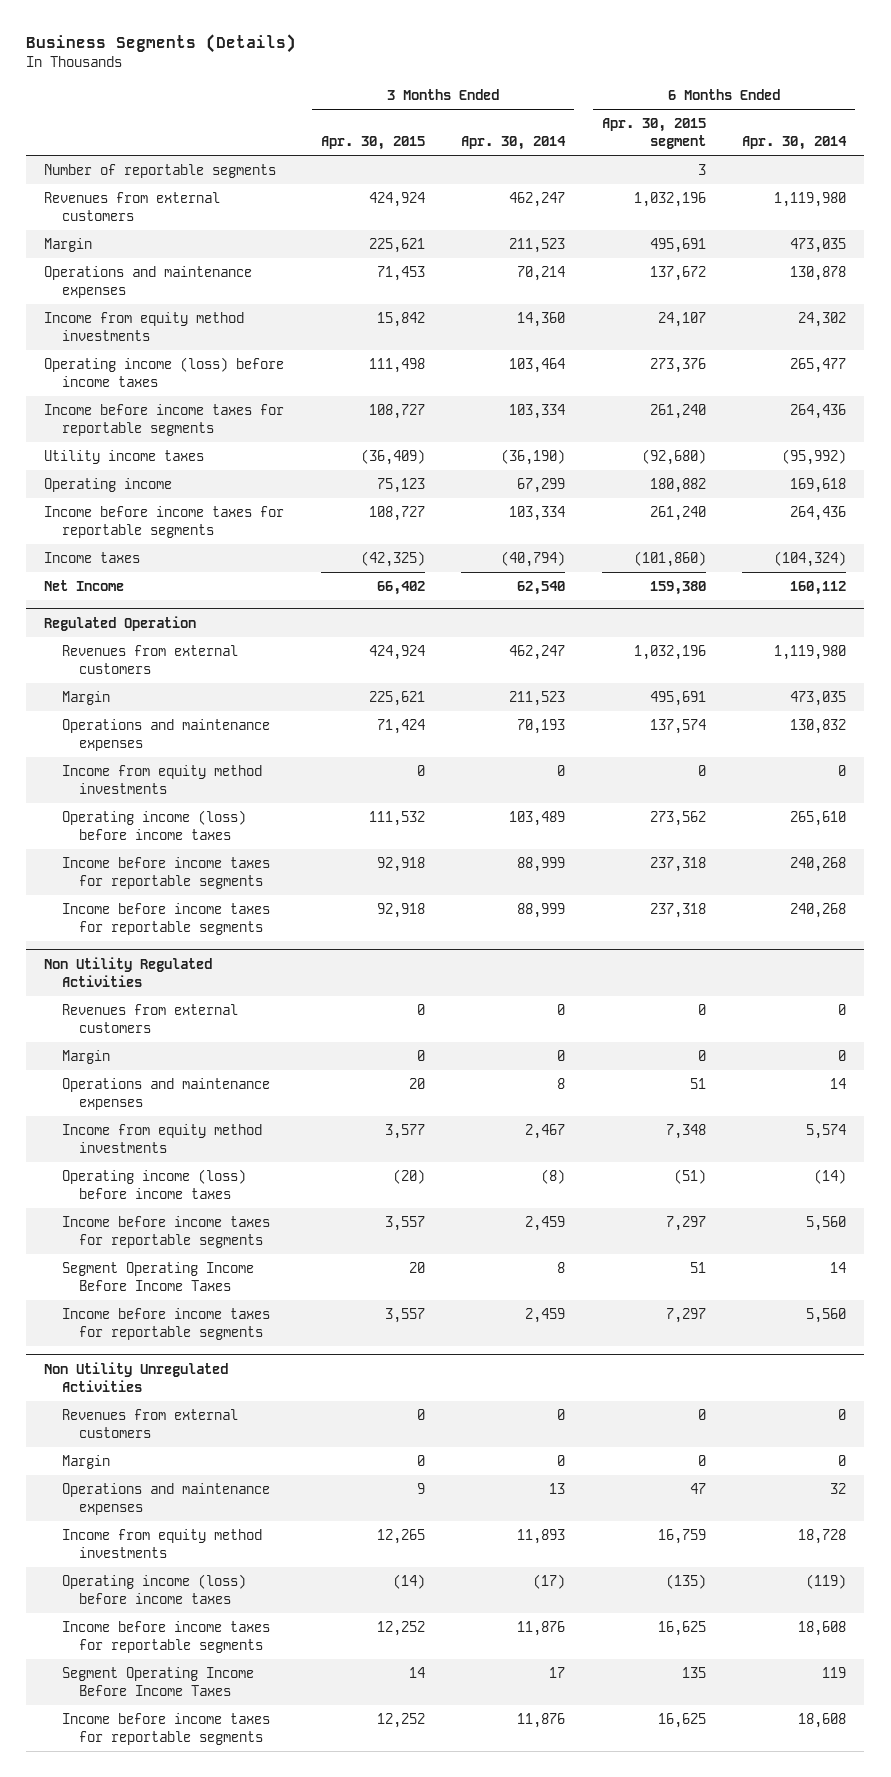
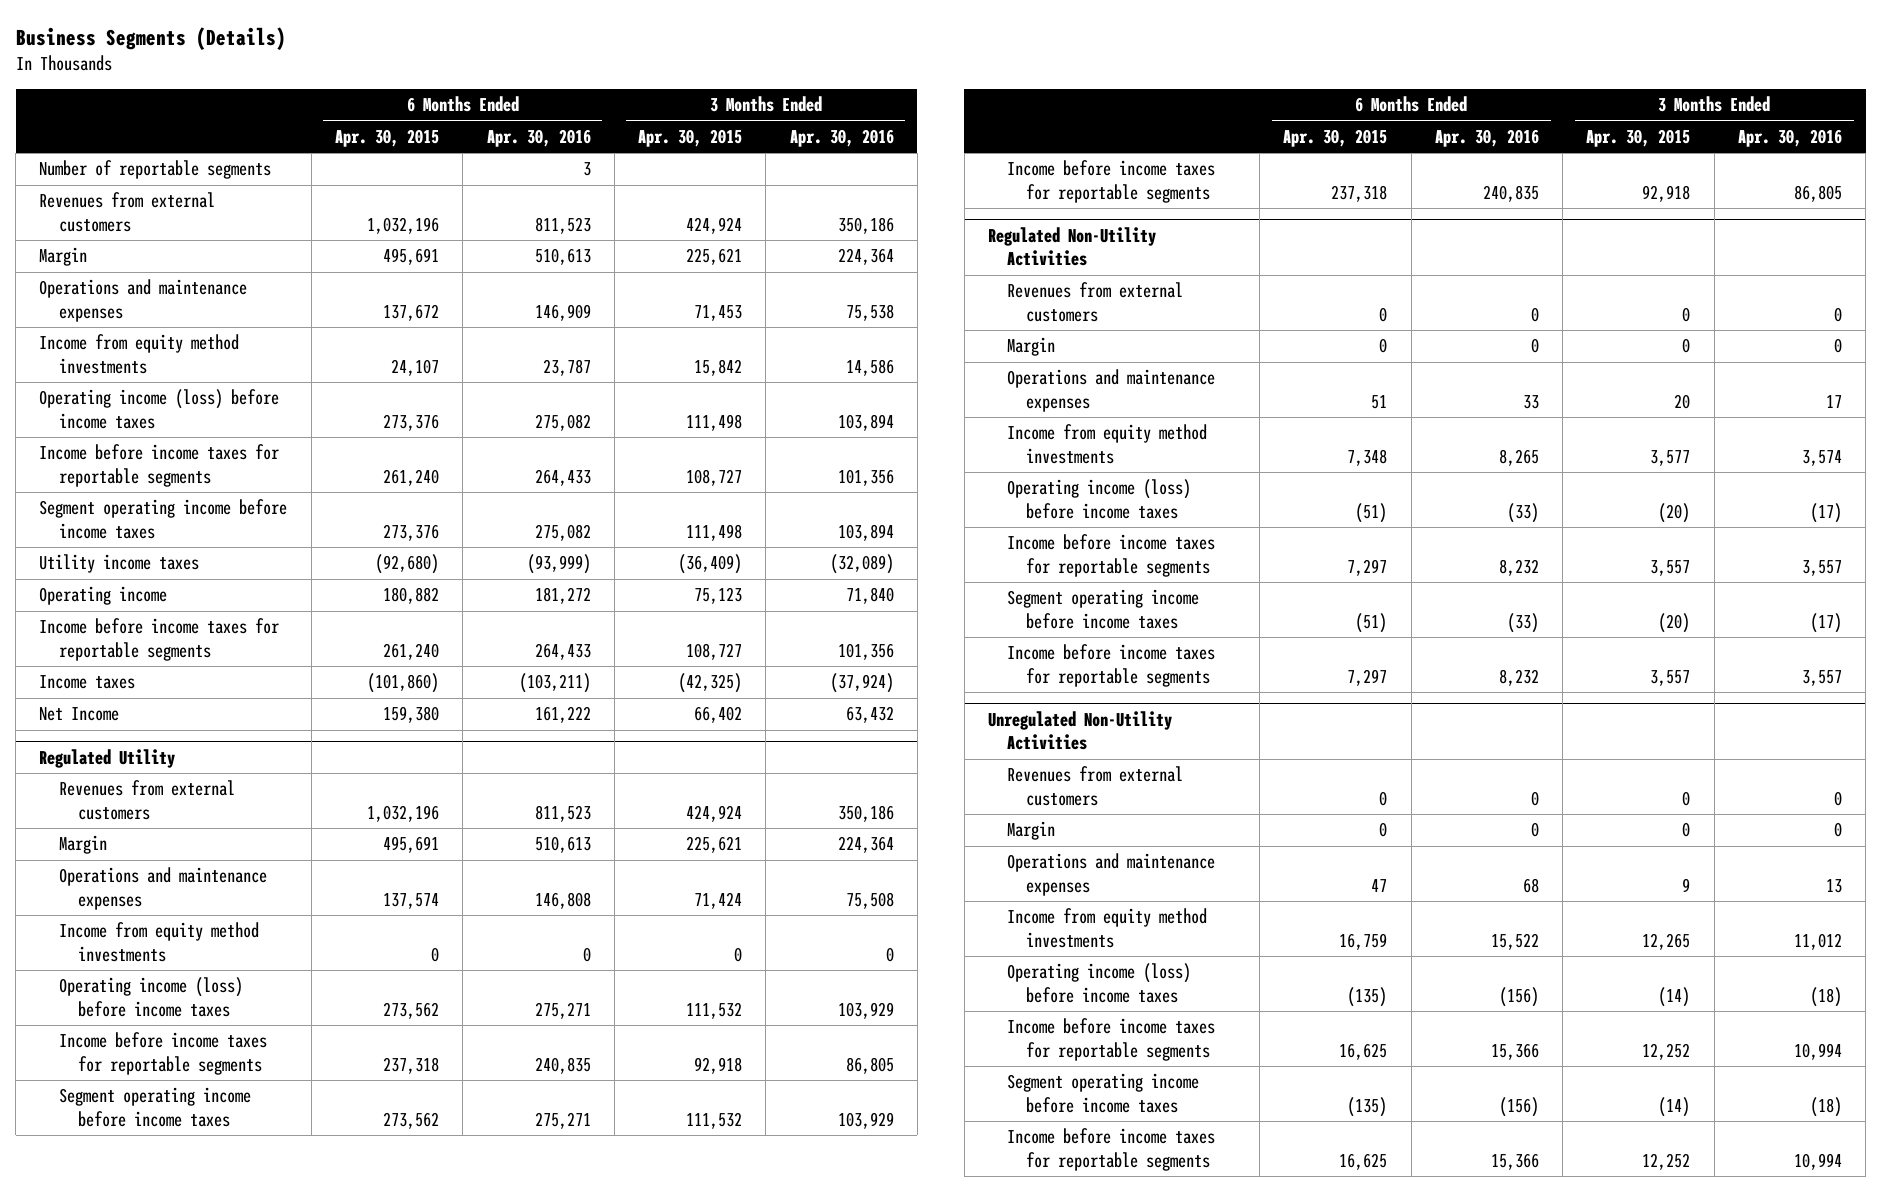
- | 3 Months Ended Apr. 30, 2015 | 3 Months Ended Apr. 30, 2014 | 6 Months Ended Apr. 30, 2015 segment | 6 Months Ended Apr. 30, 2014
+ | 6 Months Ended Apr. 30, 2015 | 6 Months Ended Apr. 30, 2016 | 3 Months Ended Apr. 30, 2015 | 3 Months Ended Apr. 30, 2016
+ Segment operating income before income taxes | 273,376 | 275,082 | 111,498 | 103,894
- Regulated Operation
+ Regulated Utility
+ Segment operating income before income taxes | 273,562 | 275,271 | 111,532 | 103,929
- Non Utility Regulated Activities
+ Regulated Non-Utility Activities
- Segment Operating Income Before Income Taxes | 20 | 8 | 51 | 14
+ Segment operating income before income taxes | (51) | (33) | (20) | (17)
- Non Utility Unregulated Activities
+ Unregulated Non-Utility Activities
- Segment Operating Income Before Income Taxes | 14 | 17 | 135 | 119
+ Segment operating income before income taxes | (135) | (156) | (14) | (18)

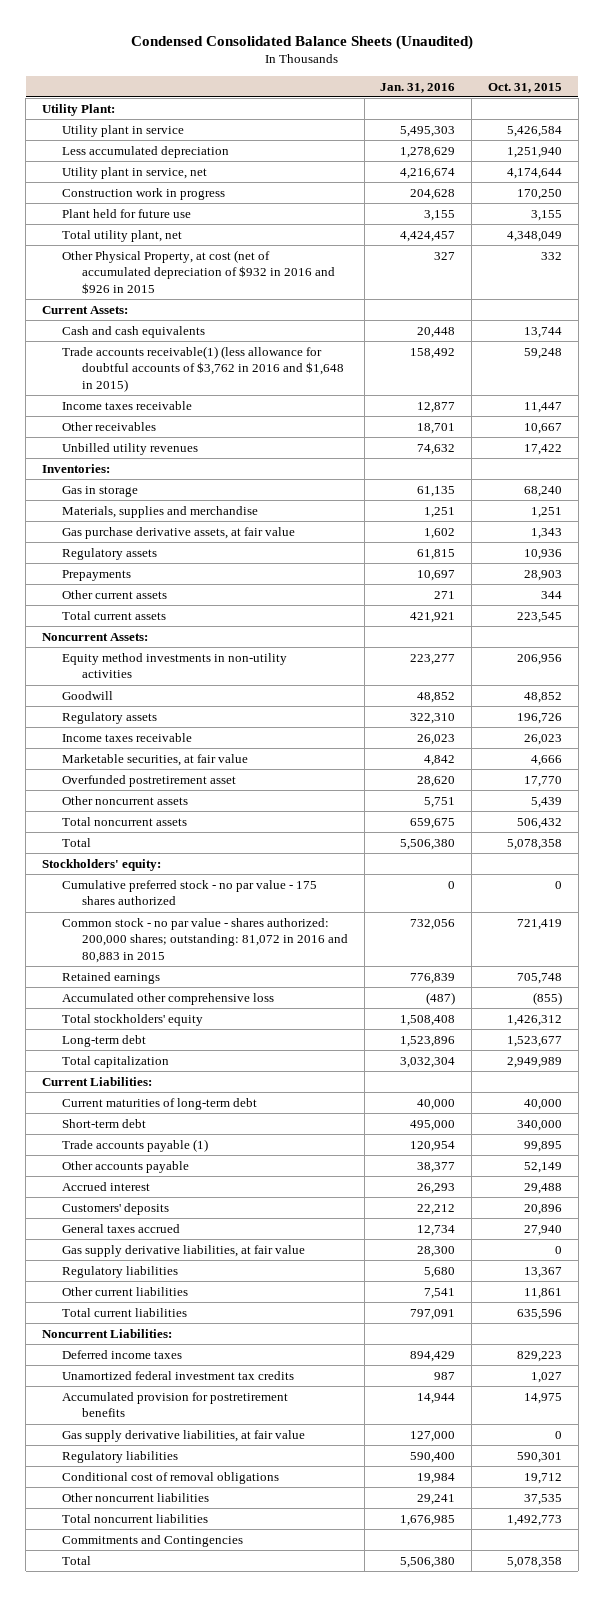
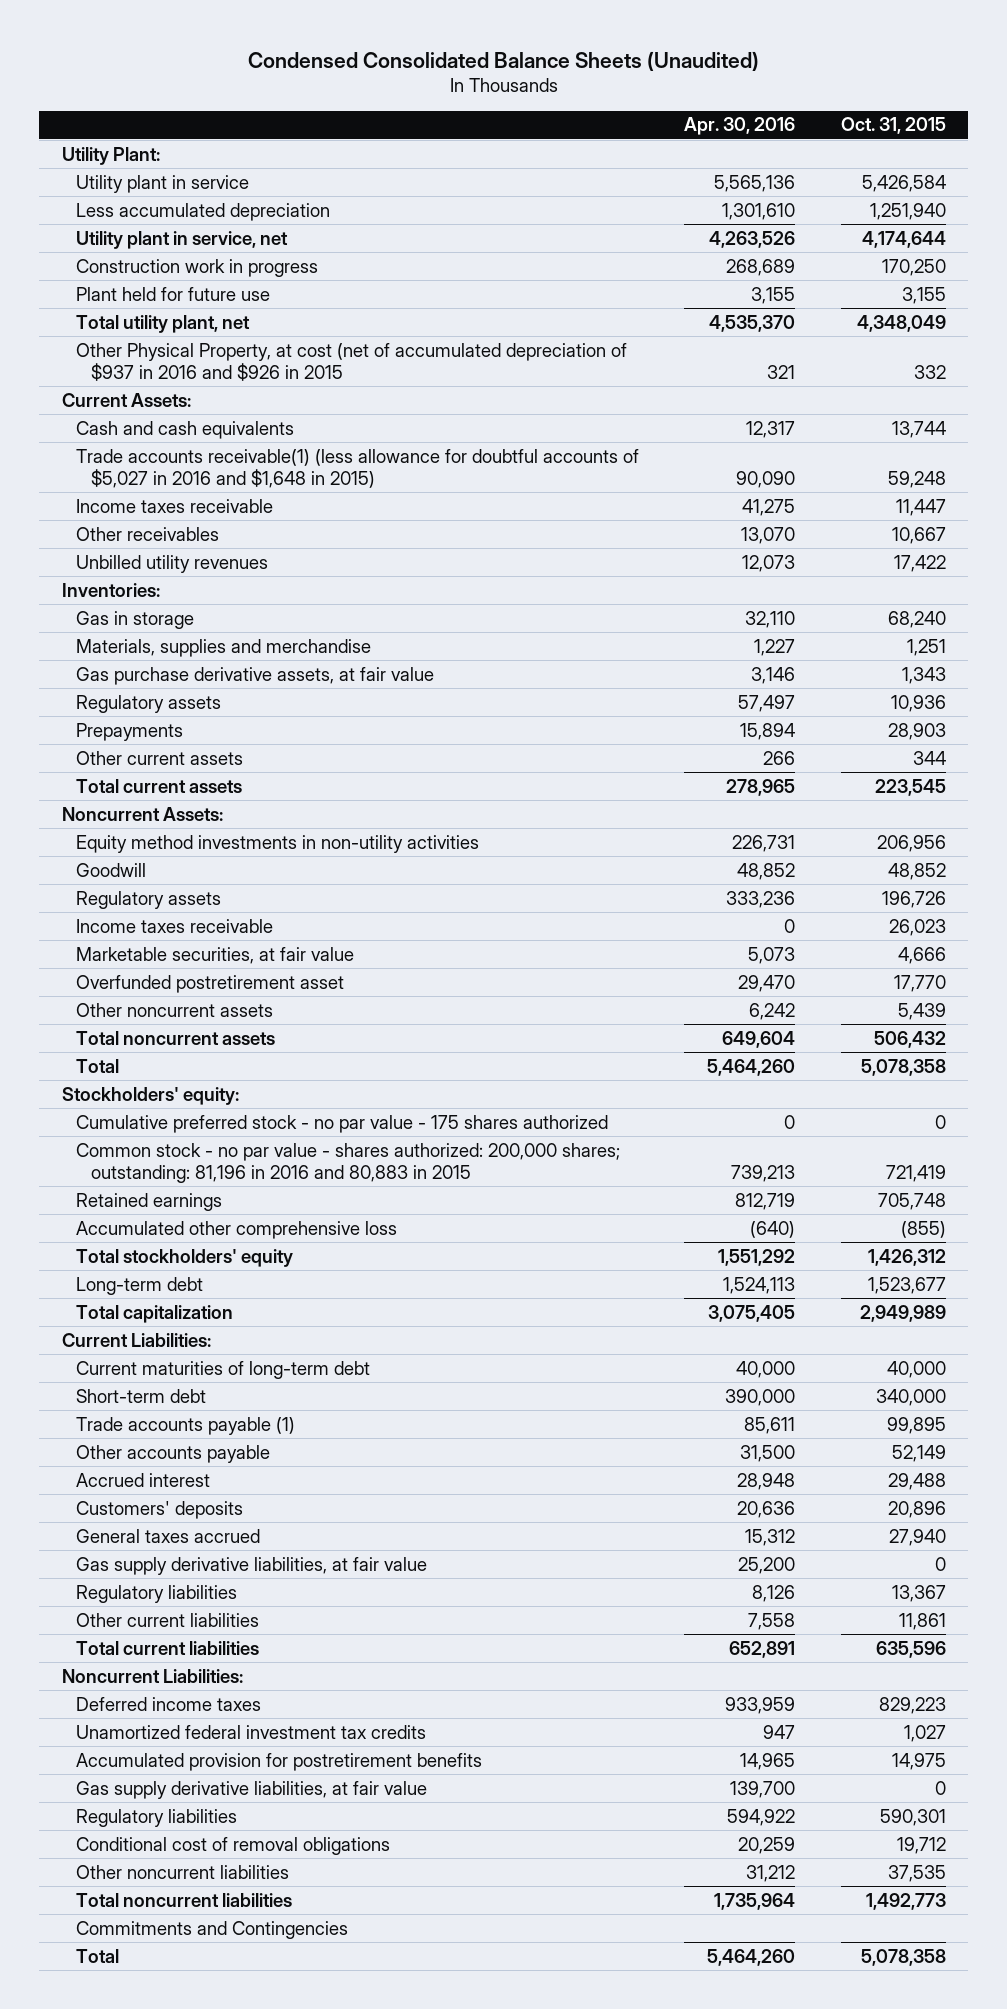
- | Jan. 31, 2016 | Oct. 31, 2015
+ | Apr. 30, 2016 | Oct. 31, 2015
- Other Physical Property, at cost (net of accumulated depreciation of $932 in 2016 and $926 in 2015 | 327 | 332
+ Other Physical Property, at cost (net of accumulated depreciation of $937 in 2016 and $926 in 2015 | 321 | 332
- Trade accounts receivable(1) (less allowance for doubtful accounts of $3,762 in 2016 and $1,648 in 2015) | 158,492 | 59,248
+ Trade accounts receivable(1) (less allowance for doubtful accounts of $5,027 in 2016 and $1,648 in 2015) | 90,090 | 59,248
- Common stock - no par value - shares authorized: 200,000 shares; outstanding: 81,072 in 2016 and 80,883 in 2015 | 732,056 | 721,419
+ Common stock - no par value - shares authorized: 200,000 shares; outstanding: 81,196 in 2016 and 80,883 in 2015 | 739,213 | 721,419

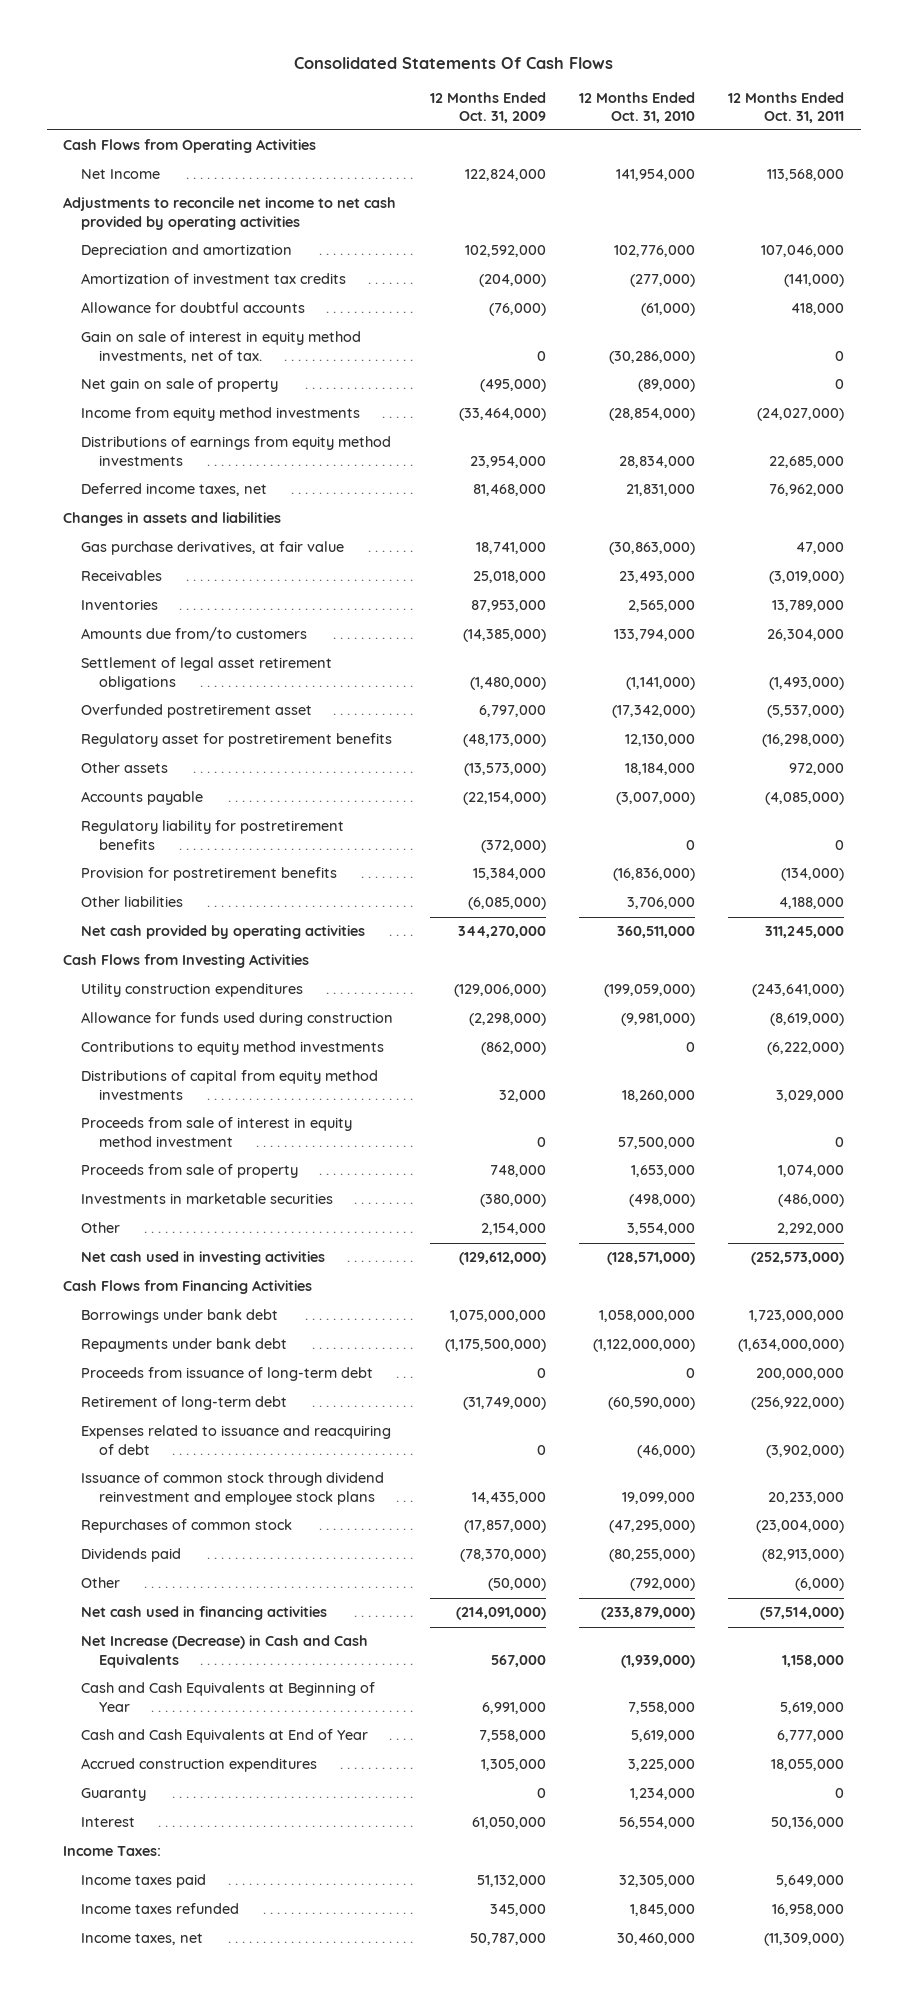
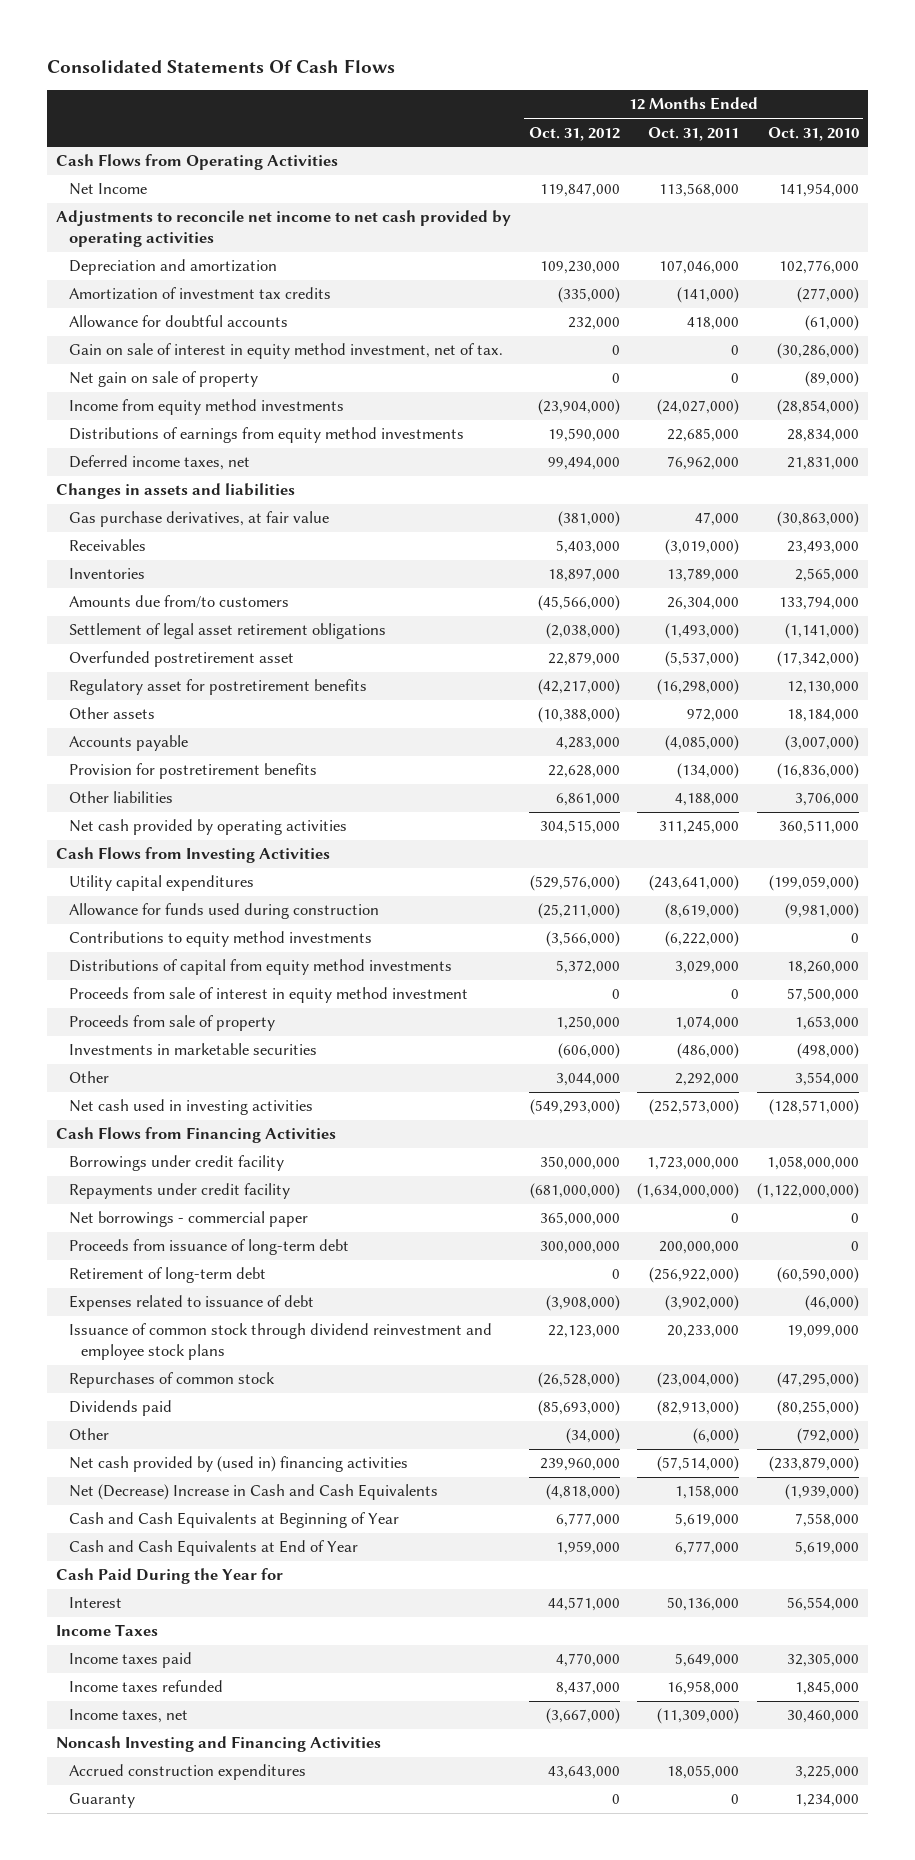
- | 12 Months Ended Oct. 31, 2009 | 12 Months Ended Oct. 31, 2010 | 12 Months Ended Oct. 31, 2011
+ | 12 Months Ended Oct. 31, 2012 | 12 Months Ended Oct. 31, 2011 | 12 Months Ended Oct. 31, 2010
- Gain on sale of interest in equity method investments, net of tax. | 0 | (30,286,000) | 0
+ Gain on sale of interest in equity method investment, net of tax. | 0 | 0 | (30,286,000)
- Regulatory liability for postretirement benefits | (372,000) | 0 | 0
- Utility construction expenditures | (129,006,000) | (199,059,000) | (243,641,000)
+ Utility capital expenditures | (529,576,000) | (243,641,000) | (199,059,000)
- Borrowings under bank debt | 1,075,000,000 | 1,058,000,000 | 1,723,000,000
- Repayments under bank debt | (1,175,500,000) | (1,122,000,000) | (1,634,000,000)
+ Borrowings under credit facility | 350,000,000 | 1,723,000,000 | 1,058,000,000
+ Repayments under credit facility | (681,000,000) | (1,634,000,000) | (1,122,000,000)
+ Net borrowings - commercial paper | 365,000,000 | 0 | 0
- Expenses related to issuance and reacquiring of debt | 0 | (46,000) | (3,902,000)
+ Expenses related to issuance of debt | (3,908,000) | (3,902,000) | (46,000)
- Net cash used in financing activities | (214,091,000) | (233,879,000) | (57,514,000)
- Net Increase (Decrease) in Cash and Cash Equivalents | 567,000 | (1,939,000) | 1,158,000
+ Net cash provided by (used in) financing activities | 239,960,000 | (57,514,000) | (233,879,000)
+ Net (Decrease) Increase in Cash and Cash Equivalents | (4,818,000) | 1,158,000 | (1,939,000)
+ Cash Paid During the Year for
- Income Taxes:
+ Income Taxes
+ Noncash Investing and Financing Activities
moved down: Accrued construction expenditures | 43,643,000 | 18,055,000 | 3,225,000
moved down: Guaranty | 0 | 0 | 1,234,000

